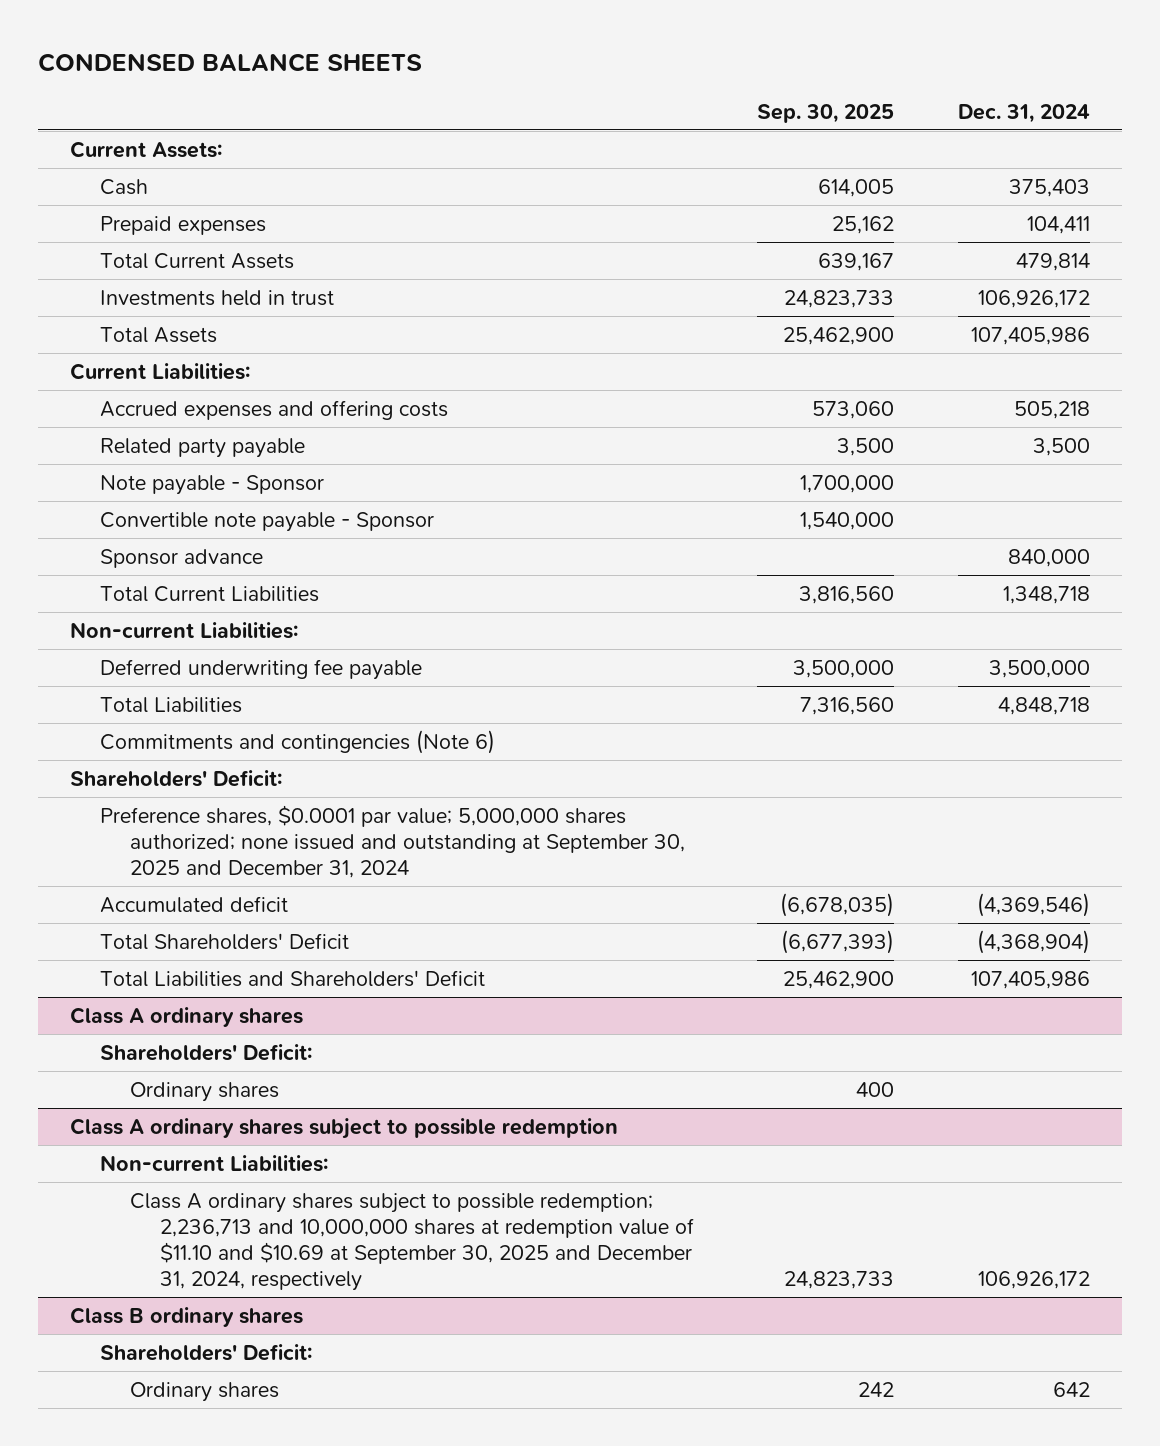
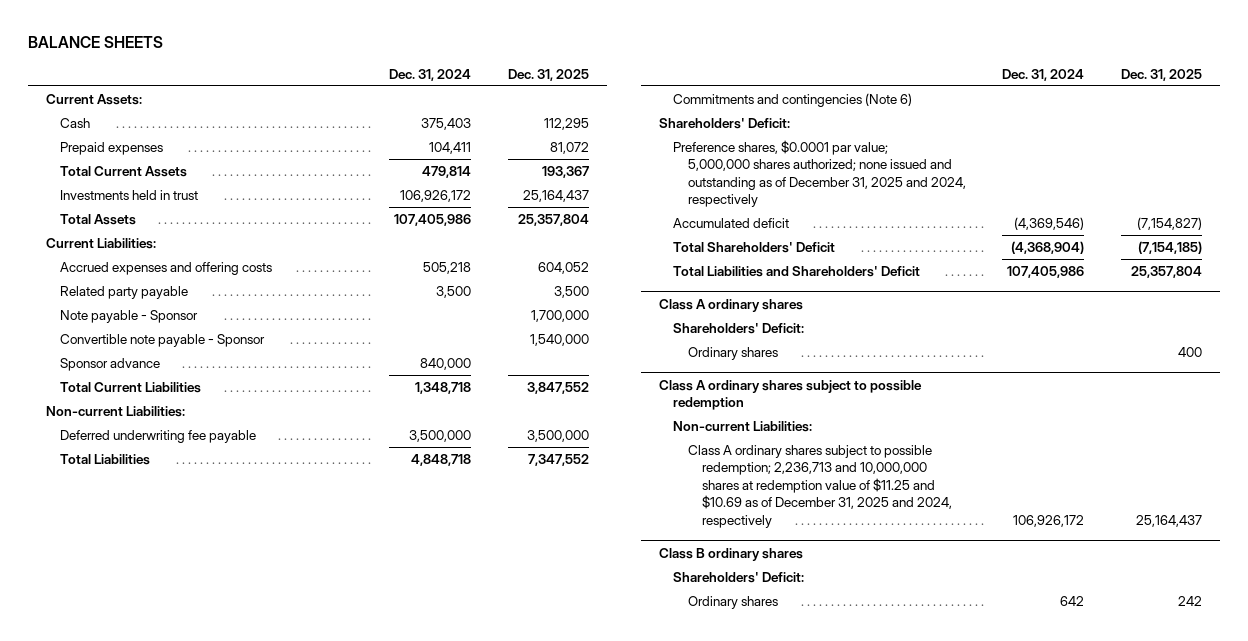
- CONDENSED BALANCE SHEETS
+ BALANCE SHEETS
- | Sep. 30, 2025 | Dec. 31, 2024
+ | Dec. 31, 2024 | Dec. 31, 2025
- Preference shares, $0.0001 par value; 5,000,000 shares authorized; none issued and outstanding at September 30, 2025 and December 31, 2024
+ Preference shares, $0.0001 par value; 5,000,000 shares authorized; none issued and outstanding as of December 31, 2025 and 2024, respectively
@ Class A ordinary shares subject to possible redemption
- Class A ordinary shares subject to possible redemption; 2,236,713 and 10,000,000 shares at redemption value of $11.10 and $10.69 at September 30, 2025 and December 31, 2024, respectively | 24,823,733 | 106,926,172
+ Class A ordinary shares subject to possible redemption; 2,236,713 and 10,000,000 shares at redemption value of $11.25 and $10.69 as of December 31, 2025 and 2024, respectively | 106,926,172 | 25,164,437

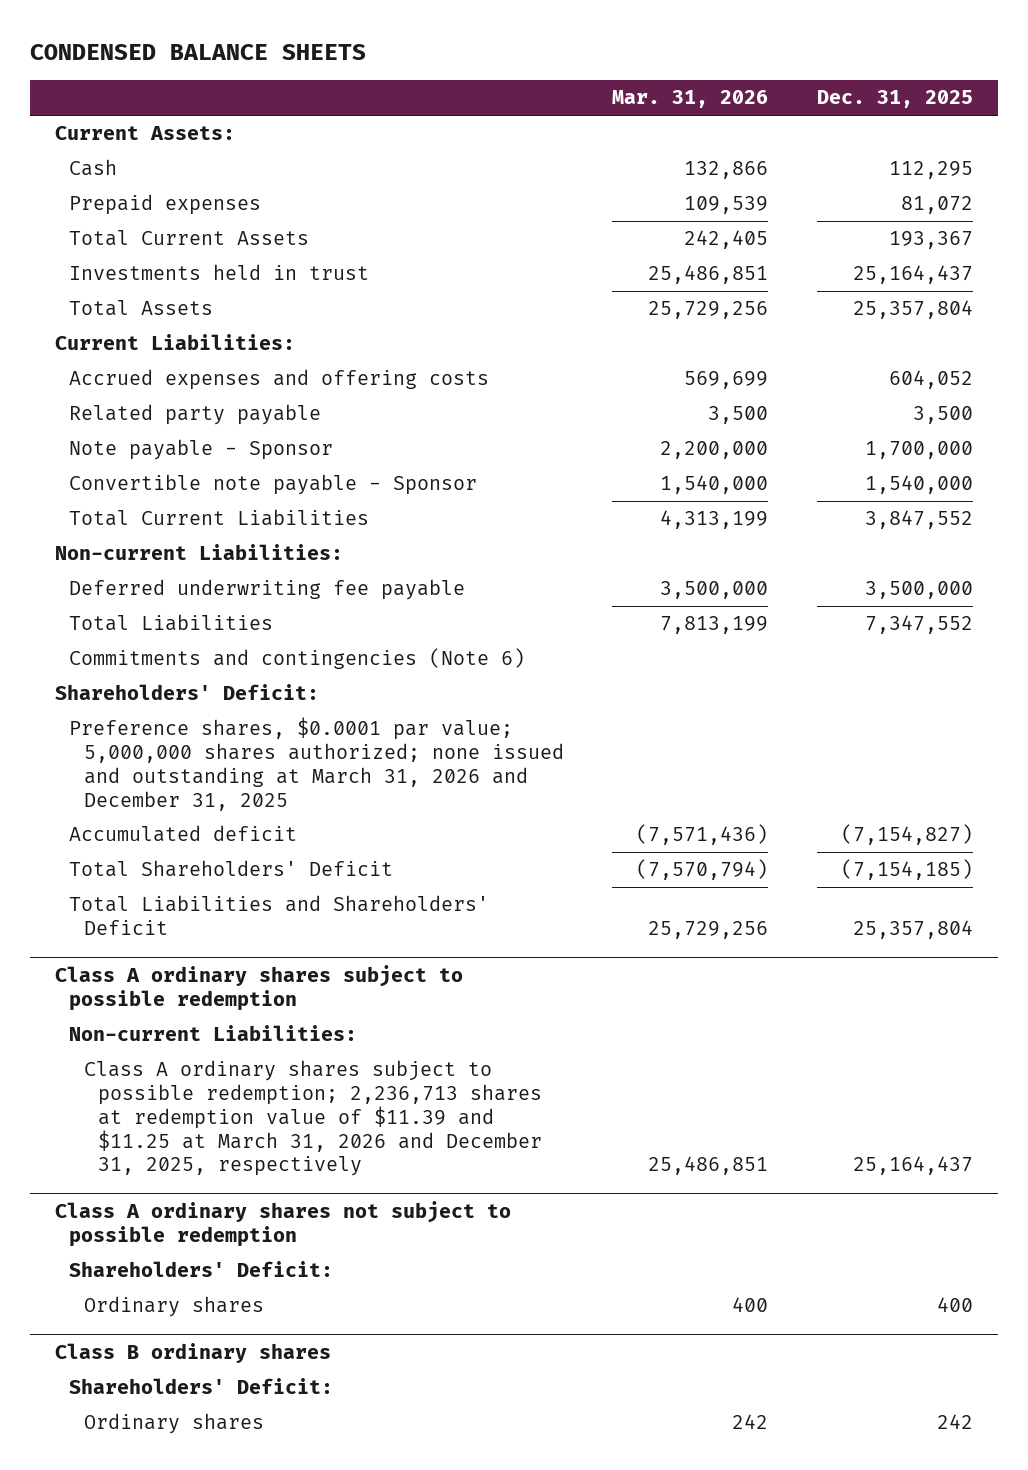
- BALANCE SHEETS
+ CONDENSED BALANCE SHEETS
- | Dec. 31, 2024 | Dec. 31, 2025
+ | Mar. 31, 2026 | Dec. 31, 2025
- Sponsor advance | 840,000 |
- Preference shares, $0.0001 par value; 5,000,000 shares authorized; none issued and outstanding as of December 31, 2025 and 2024, respectively
+ Preference shares, $0.0001 par value; 5,000,000 shares authorized; none issued and outstanding at March 31, 2026 and December 31, 2025
- Class A ordinary shares
- Shareholders' Deficit:
- Ordinary shares | | 400
@ Class A ordinary shares subject to possible redemption
- Class A ordinary shares subject to possible redemption; 2,236,713 and 10,000,000 shares at redemption value of $11.25 and $10.69 as of December 31, 2025 and 2024, respectively | 106,926,172 | 25,164,437
+ Class A ordinary shares subject to possible redemption; 2,236,713 shares at redemption value of $11.39 and $11.25 at March 31, 2026 and December 31, 2025, respectively | 25,486,851 | 25,164,437
+ Class A ordinary shares not subject to possible redemption
+ Shareholders' Deficit:
+ Ordinary shares | 400 | 400

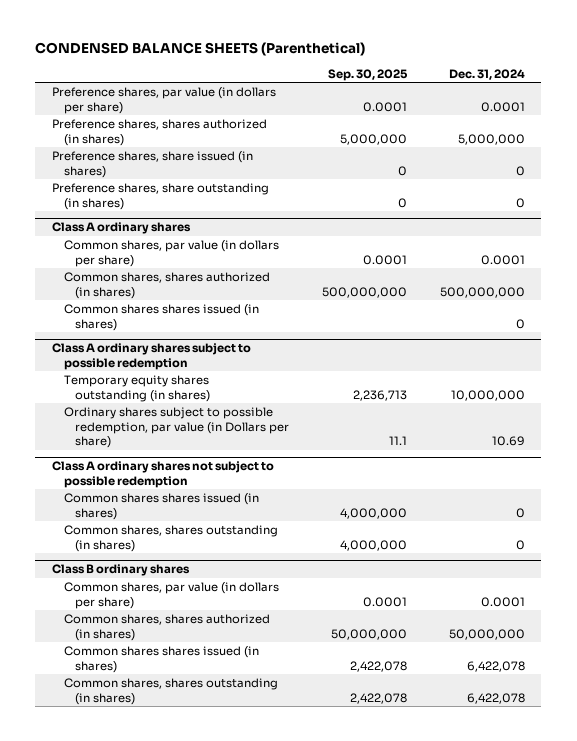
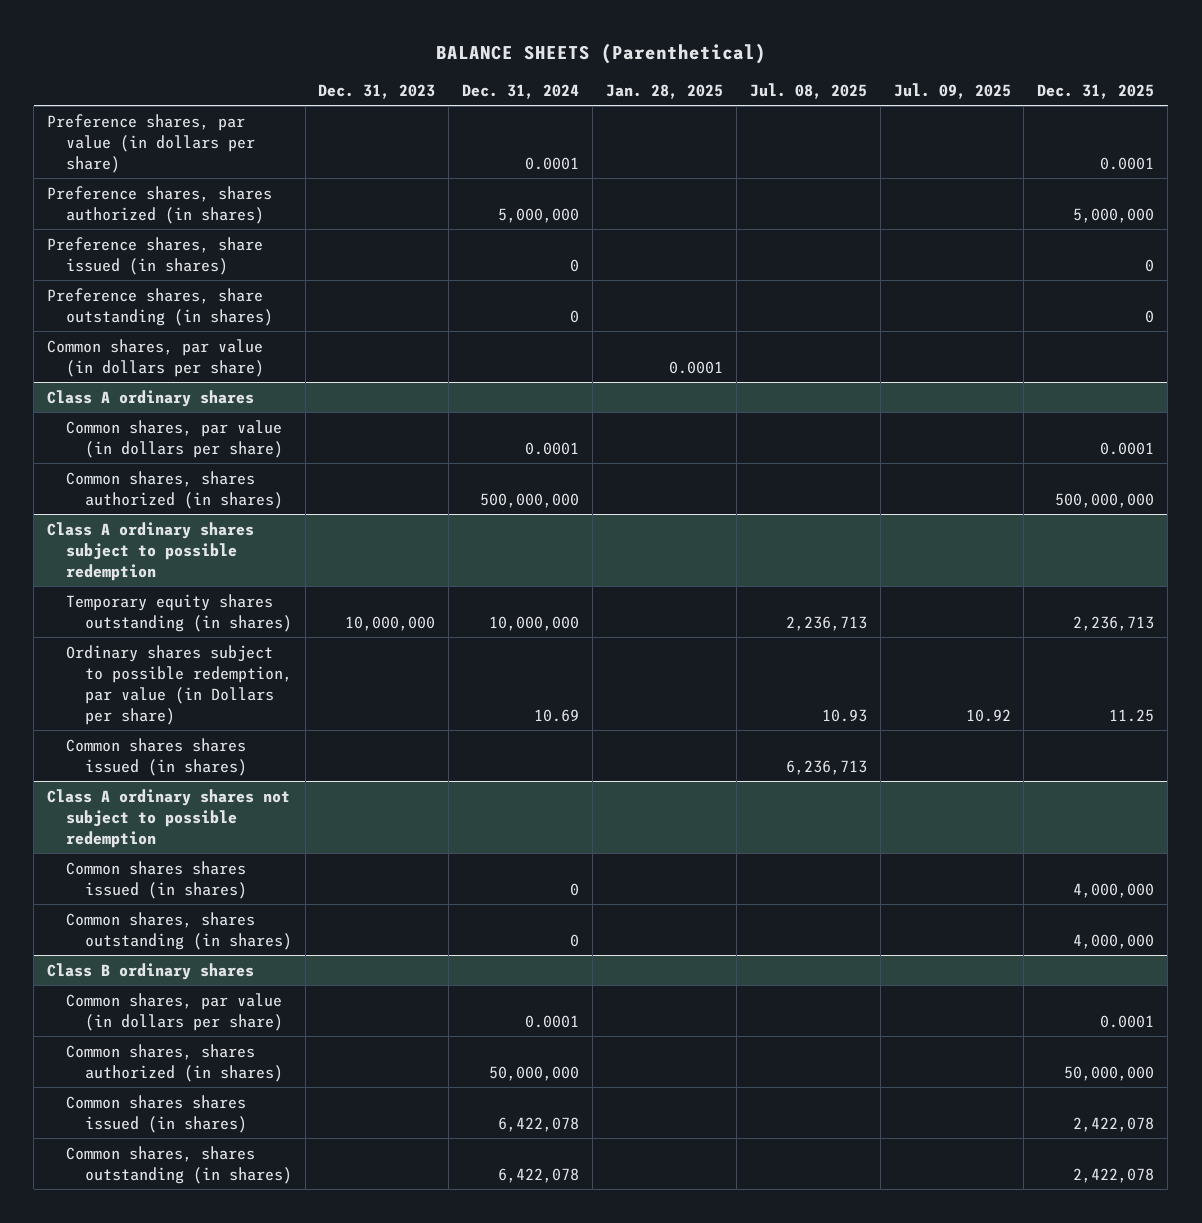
- CONDENSED BALANCE SHEETS (Parenthetical)
+ BALANCE SHEETS (Parenthetical)
- | Sep. 30, 2025 | Dec. 31, 2024
+ | Dec. 31, 2023 | Dec. 31, 2024 | Jan. 28, 2025 | Jul. 08, 2025 | Jul. 09, 2025 | Dec. 31, 2025
+ Common shares, par value (in dollars per share) | | | 0.0001 | | |
@ Class A ordinary shares
- Common shares shares issued (in shares) | | 0
@ Class A ordinary shares subject to possible redemption
+ Common shares shares issued (in shares) | | | | 6,236,713 | |

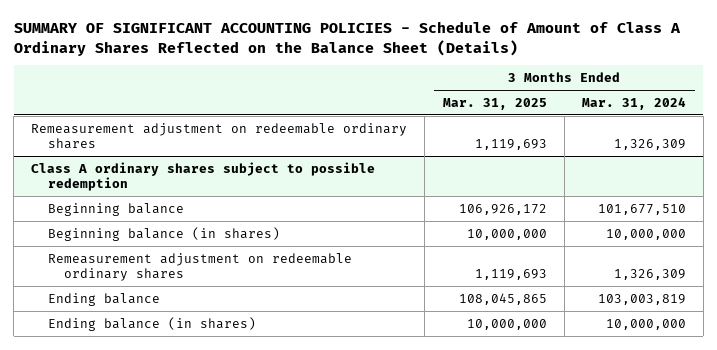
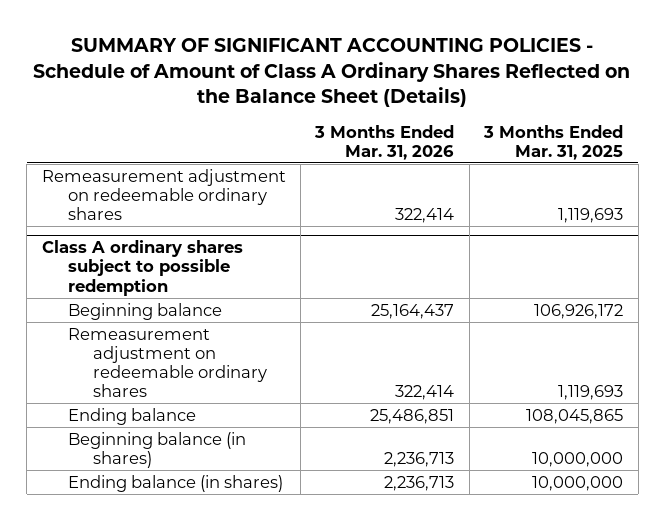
- | 3 Months Ended Mar. 31, 2025 | 3 Months Ended Mar. 31, 2024
+ | 3 Months Ended Mar. 31, 2026 | 3 Months Ended Mar. 31, 2025
@ Class A ordinary shares subject to possible redemption
moved down: Beginning balance (in shares) | 2,236,713 | 10,000,000

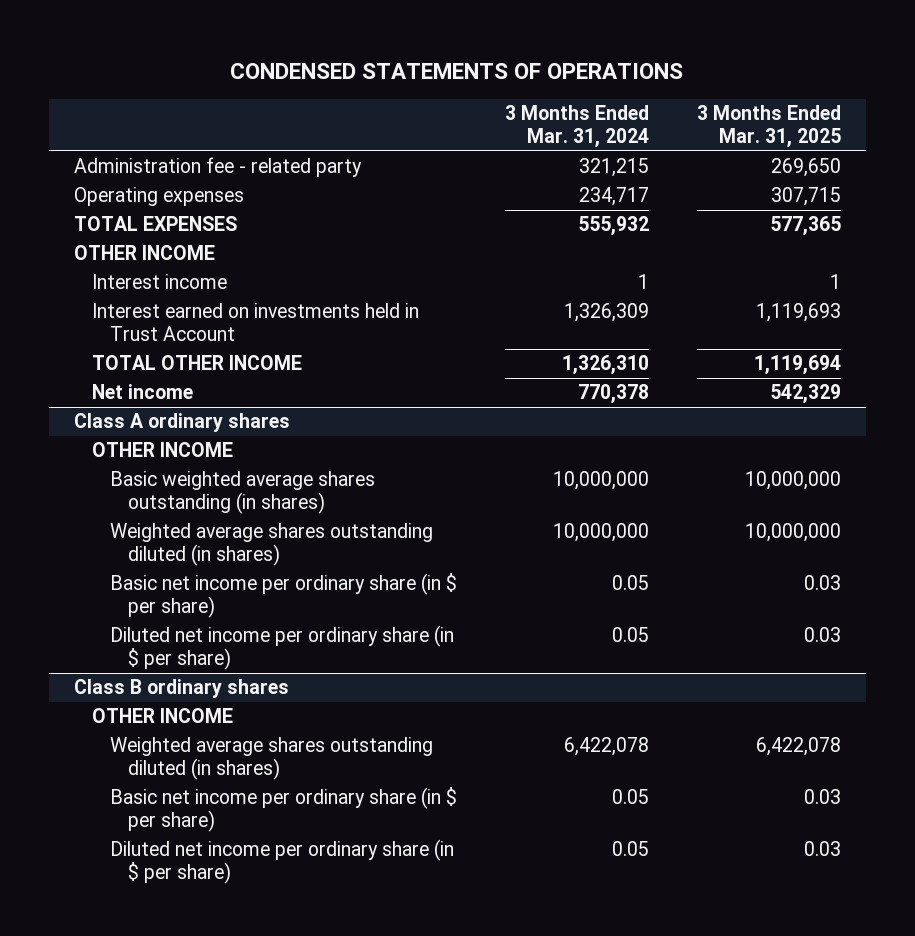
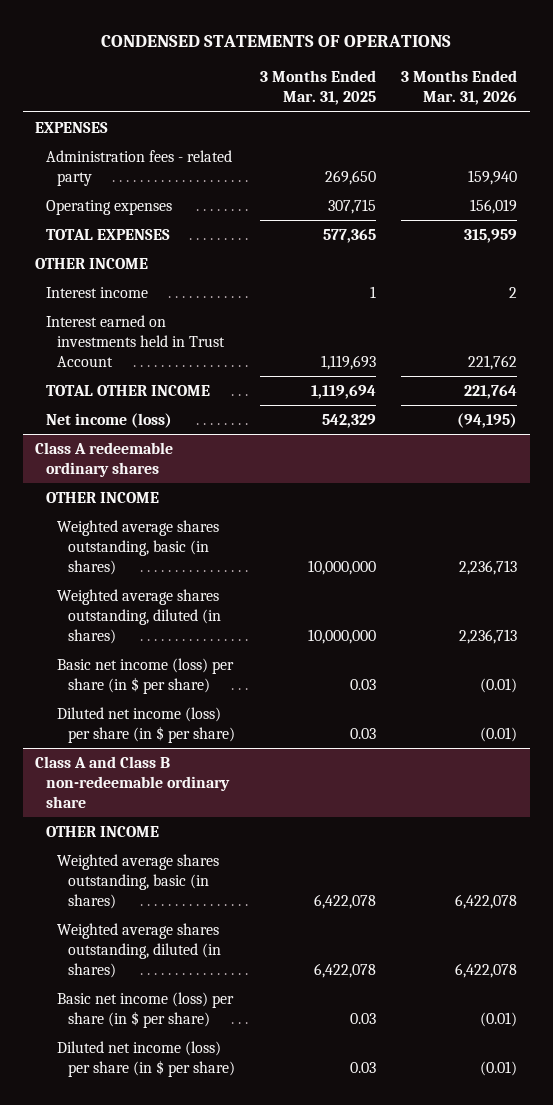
- | 3 Months Ended Mar. 31, 2024 | 3 Months Ended Mar. 31, 2025
+ | 3 Months Ended Mar. 31, 2025 | 3 Months Ended Mar. 31, 2026
- Administration fee - related party | 321,215 | 269,650
+ EXPENSES
+ Administration fees - related party | 269,650 | 159,940
- Net income | 770,378 | 542,329
- Class A ordinary shares
+ Net income (loss) | 542,329 | (94,195)
+ Class A redeemable ordinary shares
- Basic weighted average shares outstanding (in shares) | 10,000,000 | 10,000,000
- Weighted average shares outstanding diluted (in shares) | 10,000,000 | 10,000,000
- Basic net income per ordinary share (in $ per share) | 0.05 | 0.03
- Diluted net income per ordinary share (in $ per share) | 0.05 | 0.03
- Class B ordinary shares
+ Weighted average shares outstanding, basic (in shares) | 10,000,000 | 2,236,713
+ Weighted average shares outstanding, diluted (in shares) | 10,000,000 | 2,236,713
+ Basic net income (loss) per share (in $ per share) | 0.03 | (0.01)
+ Diluted net income (loss) per share (in $ per share) | 0.03 | (0.01)
+ Class A and Class B non-redeemable ordinary share
- Weighted average shares outstanding diluted (in shares) | 6,422,078 | 6,422,078
- Basic net income per ordinary share (in $ per share) | 0.05 | 0.03
- Diluted net income per ordinary share (in $ per share) | 0.05 | 0.03
+ Weighted average shares outstanding, basic (in shares) | 6,422,078 | 6,422,078
+ Weighted average shares outstanding, diluted (in shares) | 6,422,078 | 6,422,078
+ Basic net income (loss) per share (in $ per share) | 0.03 | (0.01)
+ Diluted net income (loss) per share (in $ per share) | 0.03 | (0.01)

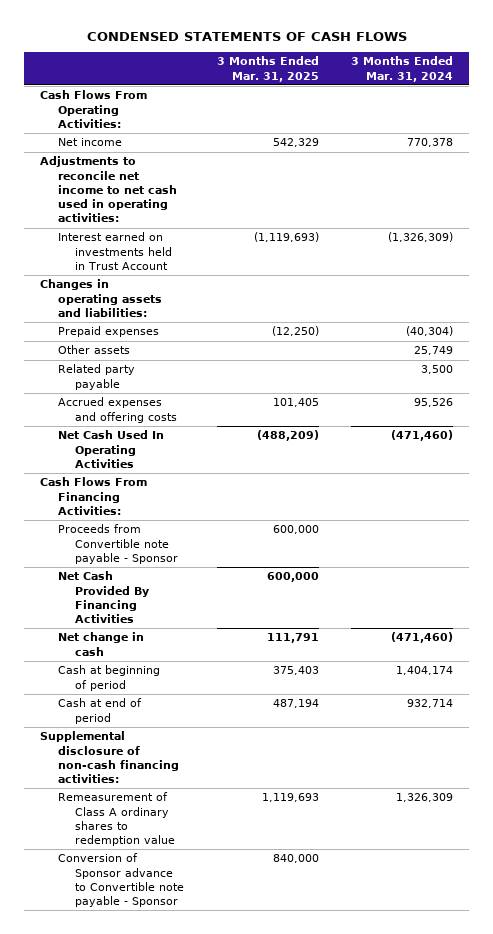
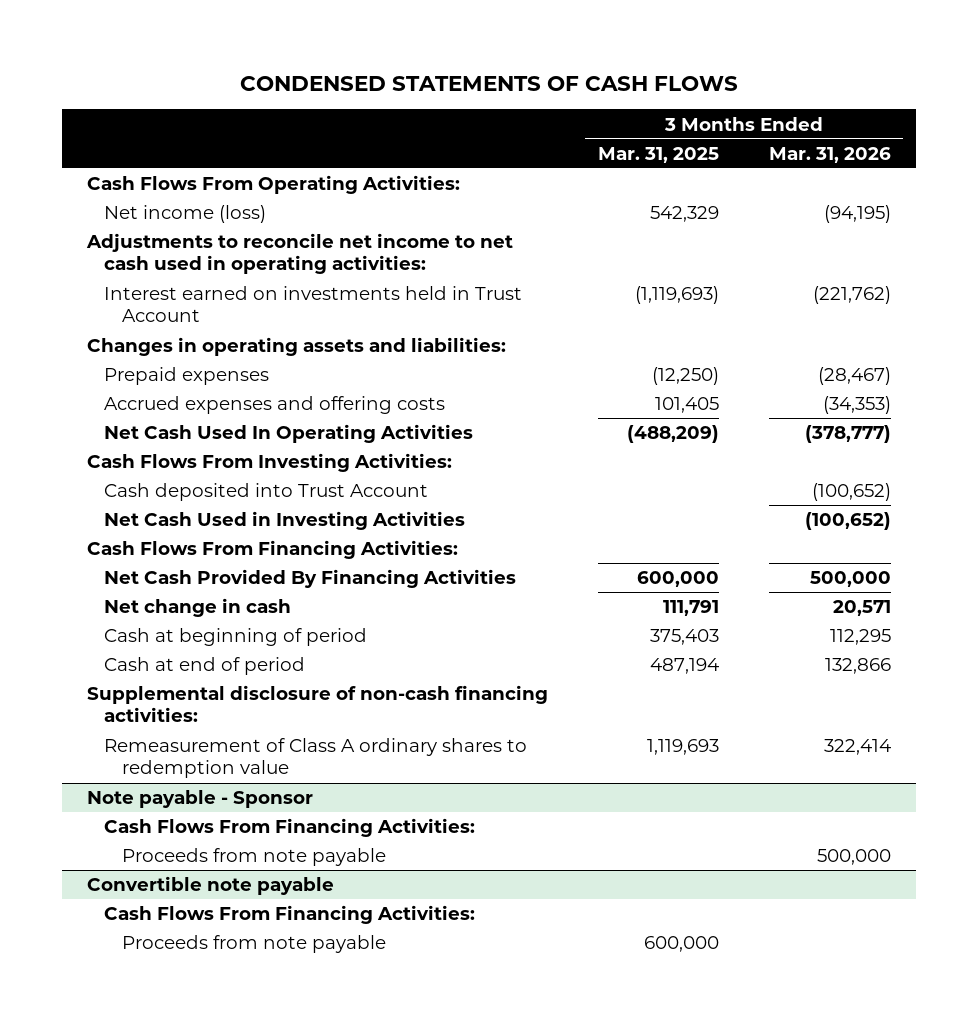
- | 3 Months Ended Mar. 31, 2025 | 3 Months Ended Mar. 31, 2024
+ | 3 Months Ended Mar. 31, 2025 | 3 Months Ended Mar. 31, 2026
- Net income | 542,329 | 770,378
+ Net income (loss) | 542,329 | (94,195)
- Other assets | | 25,749
- Related party payable | | 3,500
+ Cash Flows From Investing Activities:
+ Cash deposited into Trust Account | | (100,652)
+ Net Cash Used in Investing Activities | | (100,652)
- Proceeds from Convertible note payable - Sponsor | 600,000 |
- Conversion of Sponsor advance to Convertible note payable - Sponsor | 840,000 |
+ Note payable - Sponsor
+ Cash Flows From Financing Activities:
+ Proceeds from note payable | | 500,000
+ Convertible note payable
+ Cash Flows From Financing Activities:
+ Proceeds from note payable | 600,000 |

